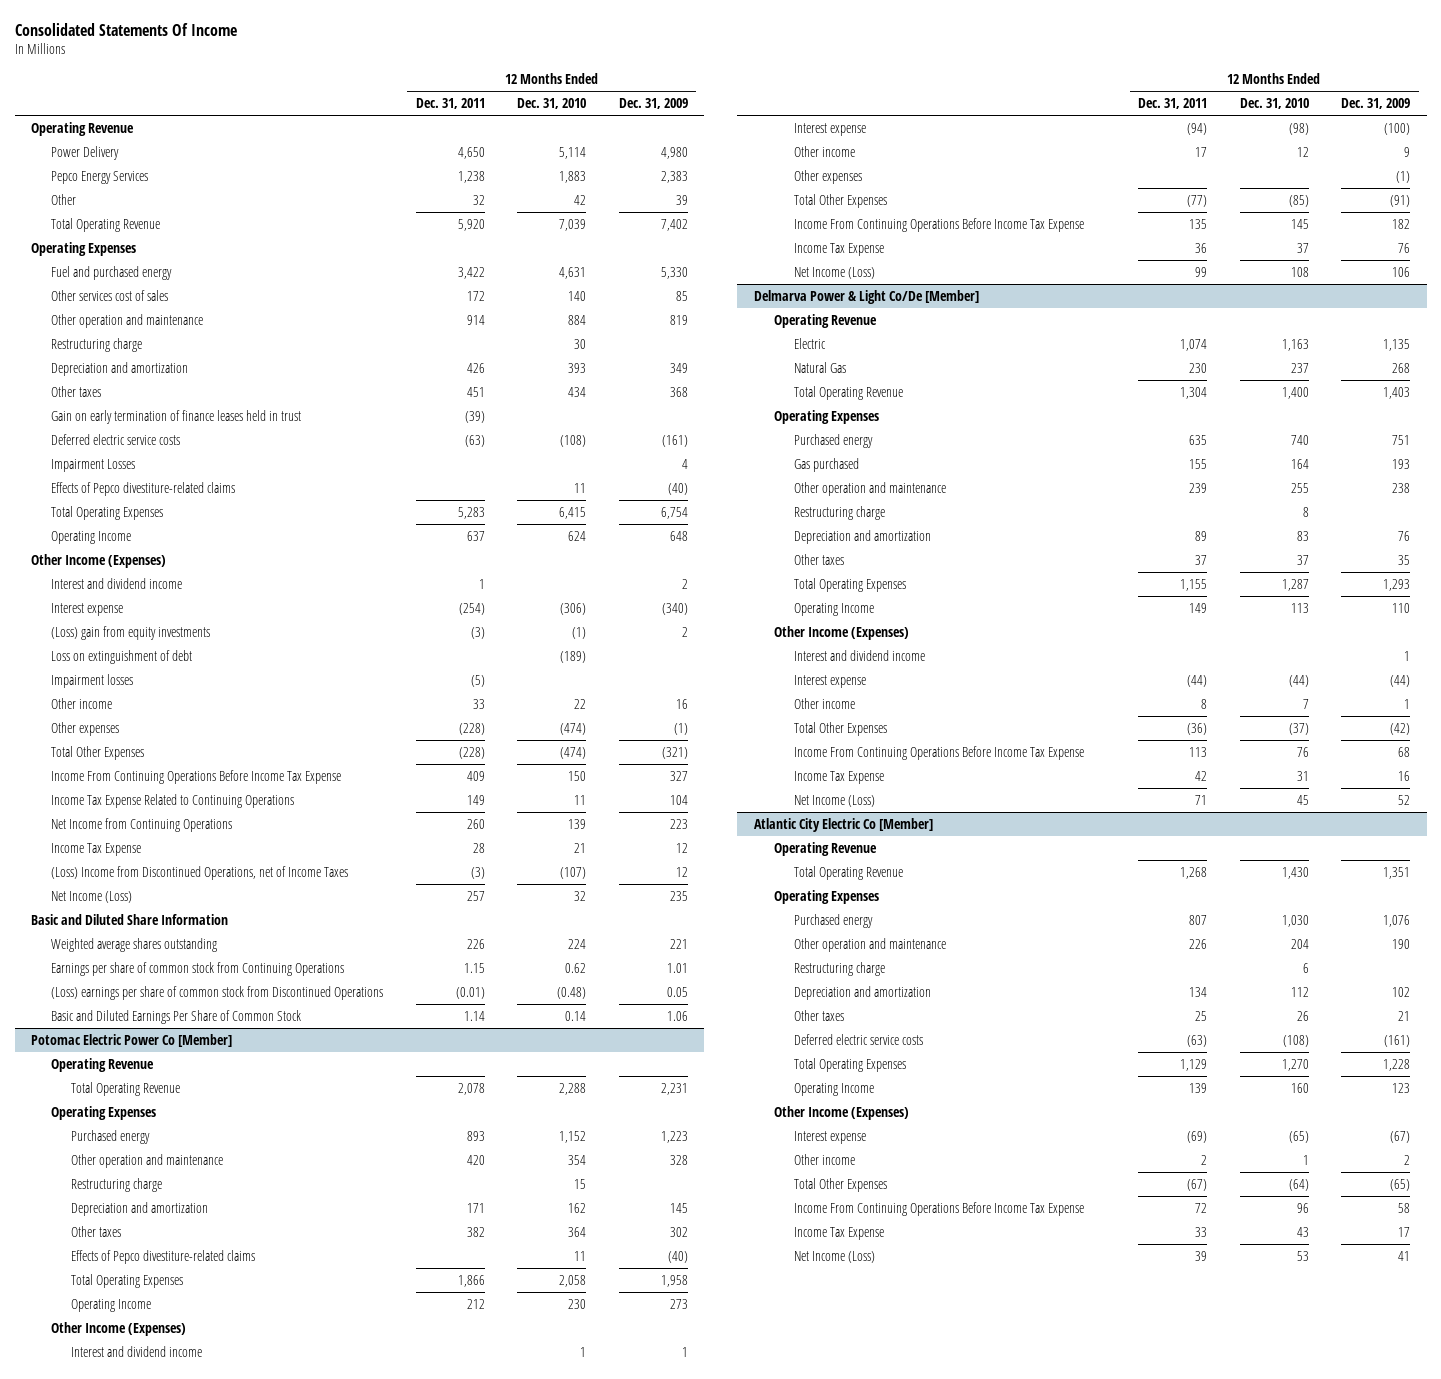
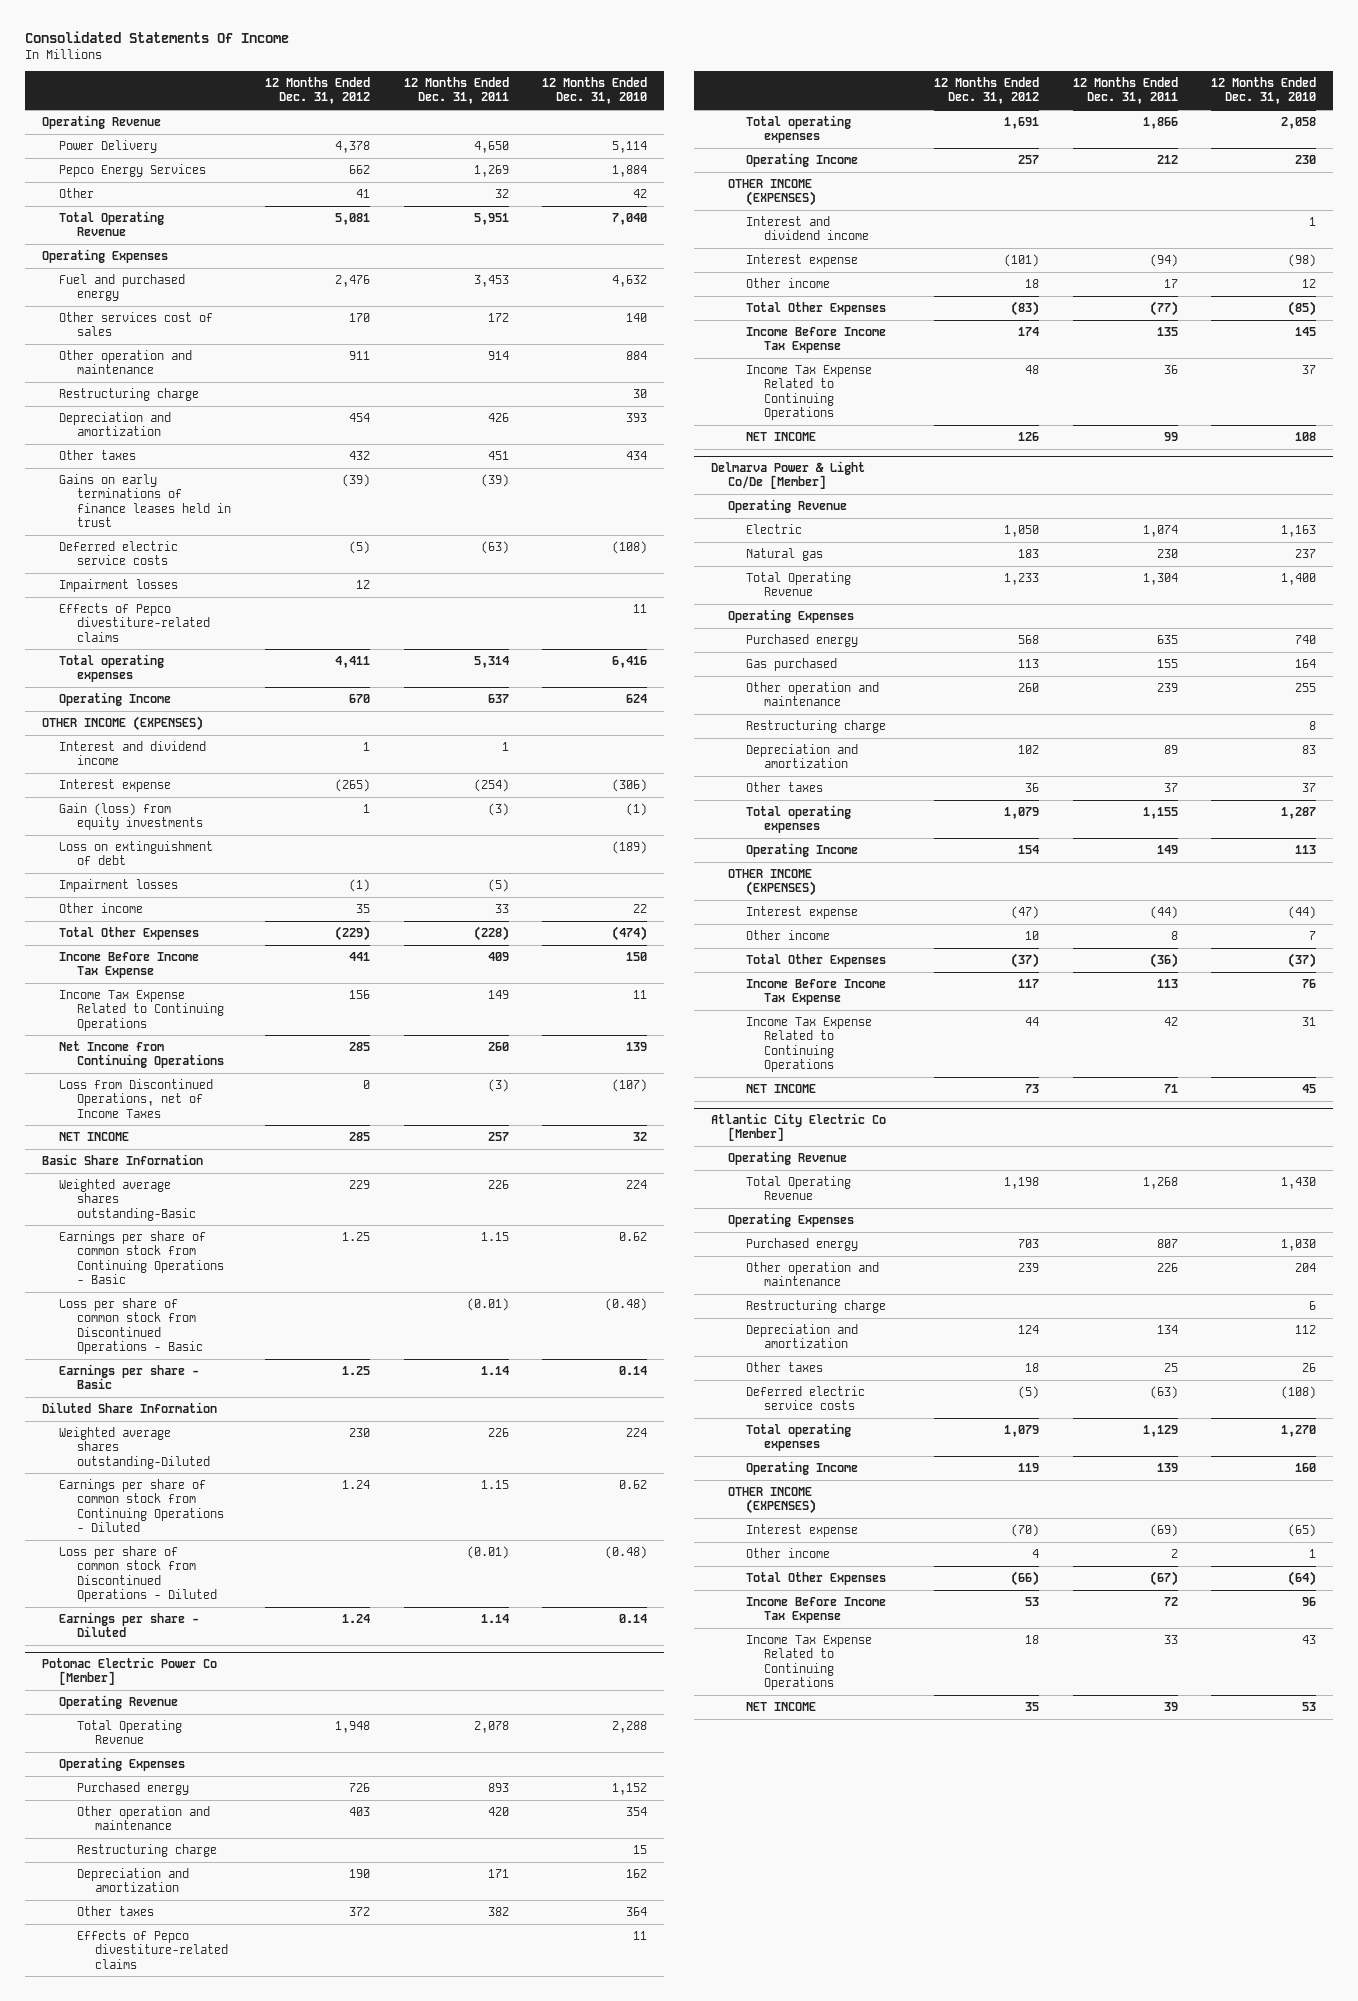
- | 12 Months Ended Dec. 31, 2011 | 12 Months Ended Dec. 31, 2010 | 12 Months Ended Dec. 31, 2009
+ | 12 Months Ended Dec. 31, 2012 | 12 Months Ended Dec. 31, 2011 | 12 Months Ended Dec. 31, 2010
- Pepco Energy Services | 1,238 | 1,883 | 2,383
+ Pepco Energy Services | 662 | 1,269 | 1,884
- Total Operating Revenue | 5,920 | 7,039 | 7,402
+ Total Operating Revenue | 5,081 | 5,951 | 7,040
- Fuel and purchased energy | 3,422 | 4,631 | 5,330
+ Fuel and purchased energy | 2,476 | 3,453 | 4,632
- Gain on early termination of finance leases held in trust | (39) | |
+ Gains on early terminations of finance leases held in trust | (39) | (39) |
- Impairment Losses | | | 4
+ Impairment losses | 12 | |
- Total Operating Expenses | 5,283 | 6,415 | 6,754
+ Total operating expenses | 4,411 | 5,314 | 6,416
- Other Income (Expenses)
+ OTHER INCOME (EXPENSES)
- (Loss) gain from equity investments | (3) | (1) | 2
+ Gain (loss) from equity investments | 1 | (3) | (1)
- Other expenses | (228) | (474) | (1)
- Income From Continuing Operations Before Income Tax Expense | 409 | 150 | 327
+ Income Before Income Tax Expense | 441 | 409 | 150
- Income Tax Expense | 28 | 21 | 12
- (Loss) Income from Discontinued Operations, net of Income Taxes | (3) | (107) | 12
- Net Income (Loss) | 257 | 32 | 235
- Basic and Diluted Share Information
- Weighted average shares outstanding | 226 | 224 | 221
- Earnings per share of common stock from Continuing Operations | 1.15 | 0.62 | 1.01
- (Loss) earnings per share of common stock from Discontinued Operations | (0.01) | (0.48) | 0.05
- Basic and Diluted Earnings Per Share of Common Stock | 1.14 | 0.14 | 1.06
+ Loss from Discontinued Operations, net of Income Taxes | 0 | (3) | (107)
+ NET INCOME | 285 | 257 | 32
+ Basic Share Information
+ Weighted average shares outstanding-Basic | 229 | 226 | 224
+ Earnings per share of common stock from Continuing Operations - Basic | 1.25 | 1.15 | 0.62
+ Loss per share of common stock from Discontinued Operations - Basic | | (0.01) | (0.48)
+ Earnings per share - Basic | 1.25 | 1.14 | 0.14
+ Diluted Share Information
+ Weighted average shares outstanding-Diluted | 230 | 226 | 224
+ Earnings per share of common stock from Continuing Operations - Diluted | 1.24 | 1.15 | 0.62
+ Loss per share of common stock from Discontinued Operations - Diluted | | (0.01) | (0.48)
+ Earnings per share - Diluted | 1.24 | 1.14 | 0.14
@ Potomac Electric Power Co [Member]
- Total Operating Expenses | 1,866 | 2,058 | 1,958
+ Total operating expenses | 1,691 | 1,866 | 2,058
- Other Income (Expenses)
+ OTHER INCOME (EXPENSES)
- Other expenses | | | (1)
- Income From Continuing Operations Before Income Tax Expense | 135 | 145 | 182
- Income Tax Expense | 36 | 37 | 76
- Net Income (Loss) | 99 | 108 | 106
+ Income Before Income Tax Expense | 174 | 135 | 145
+ Income Tax Expense Related to Continuing Operations | 48 | 36 | 37
+ NET INCOME | 126 | 99 | 108
@ Delmarva Power & Light Co/De [Member]
- Natural Gas | 230 | 237 | 268
+ Natural gas | 183 | 230 | 237
- Total Operating Expenses | 1,155 | 1,287 | 1,293
+ Total operating expenses | 1,079 | 1,155 | 1,287
- Other Income (Expenses)
- Interest and dividend income | | | 1
+ OTHER INCOME (EXPENSES)
- Income From Continuing Operations Before Income Tax Expense | 113 | 76 | 68
- Income Tax Expense | 42 | 31 | 16
- Net Income (Loss) | 71 | 45 | 52
+ Income Before Income Tax Expense | 117 | 113 | 76
+ Income Tax Expense Related to Continuing Operations | 44 | 42 | 31
+ NET INCOME | 73 | 71 | 45
@ Atlantic City Electric Co [Member]
- Total Operating Expenses | 1,129 | 1,270 | 1,228
+ Total operating expenses | 1,079 | 1,129 | 1,270
- Other Income (Expenses)
+ OTHER INCOME (EXPENSES)
- Income From Continuing Operations Before Income Tax Expense | 72 | 96 | 58
- Income Tax Expense | 33 | 43 | 17
- Net Income (Loss) | 39 | 53 | 41
+ Income Before Income Tax Expense | 53 | 72 | 96
+ Income Tax Expense Related to Continuing Operations | 18 | 33 | 43
+ NET INCOME | 35 | 39 | 53

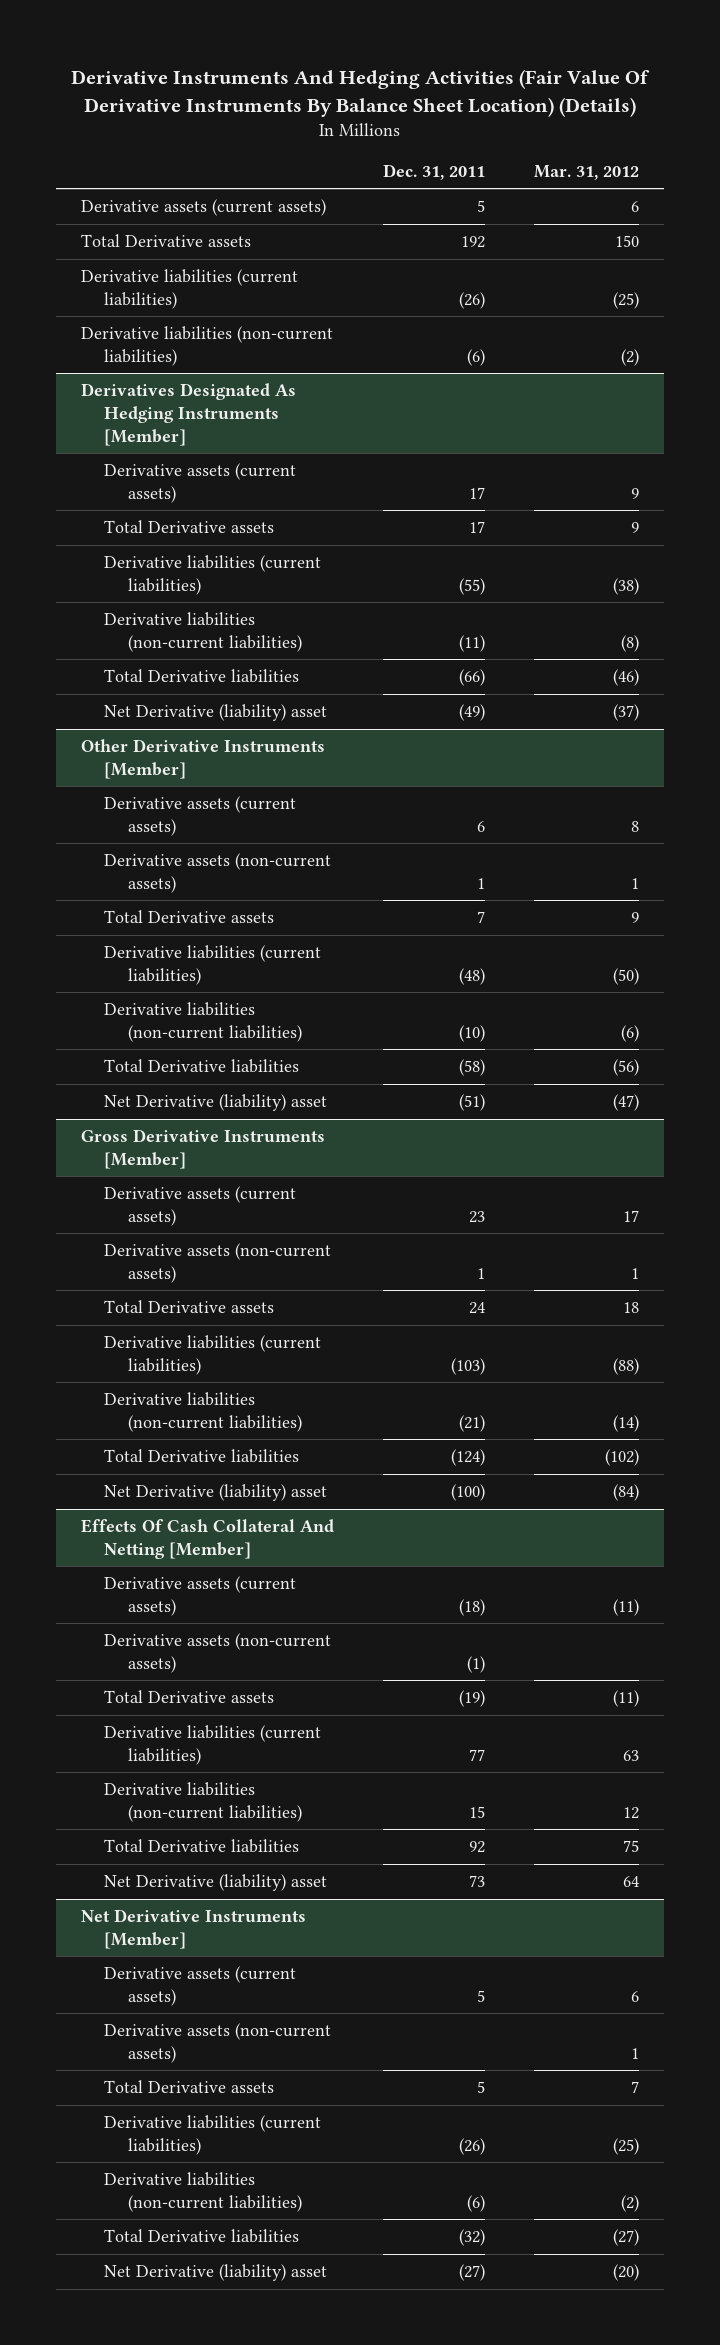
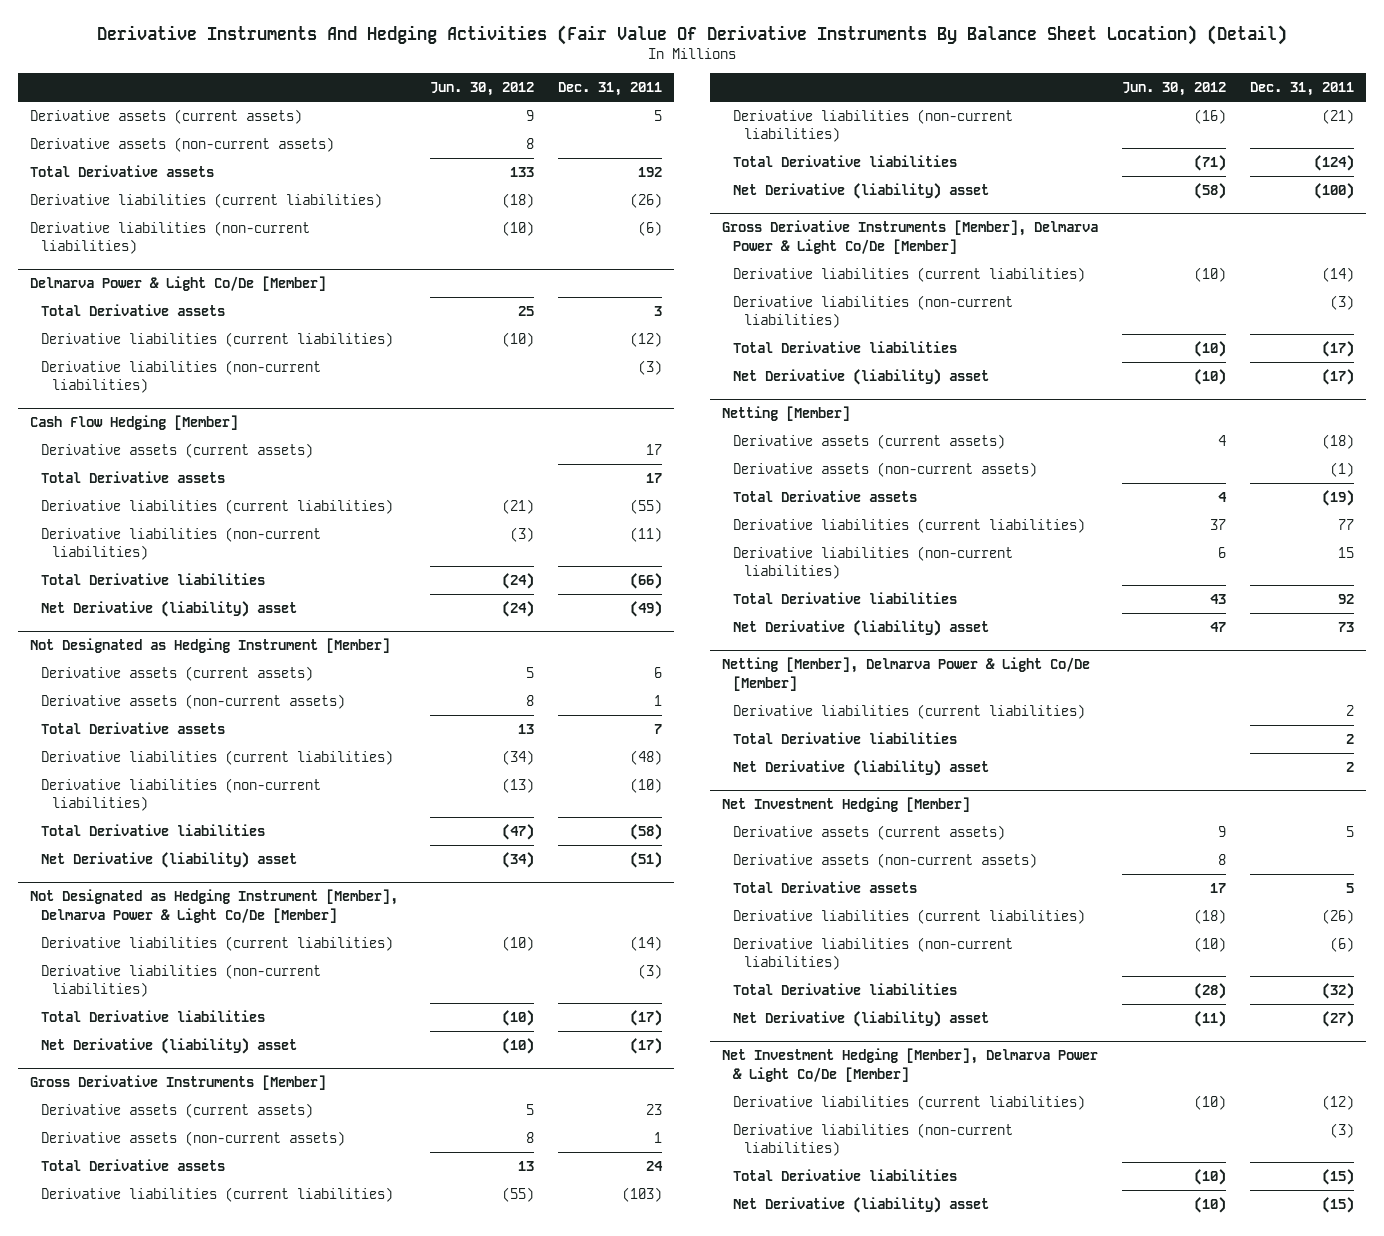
- Derivative Instruments And Hedging Activities (Fair Value Of Derivative Instruments By Balance Sheet Location) (Details)
+ Derivative Instruments And Hedging Activities (Fair Value Of Derivative Instruments By Balance Sheet Location) (Detail)
- | Dec. 31, 2011 | Mar. 31, 2012
+ | Jun. 30, 2012 | Dec. 31, 2011
+ Derivative assets (non-current assets) | 8 |
- Derivatives Designated As Hedging Instruments [Member]
+ Delmarva Power & Light Co/De [Member]
+ Total Derivative assets | 25 | 3
+ Derivative liabilities (current liabilities) | (10) | (12)
+ Derivative liabilities (non-current liabilities) | | (3)
+ Cash Flow Hedging [Member]
- Other Derivative Instruments [Member]
+ Not Designated as Hedging Instrument [Member]
+ Not Designated as Hedging Instrument [Member], Delmarva Power & Light Co/De [Member]
+ Derivative liabilities (current liabilities) | (10) | (14)
+ Derivative liabilities (non-current liabilities) | | (3)
+ Total Derivative liabilities | (10) | (17)
+ Net Derivative (liability) asset | (10) | (17)
- Effects Of Cash Collateral And Netting [Member]
+ Gross Derivative Instruments [Member], Delmarva Power & Light Co/De [Member]
+ Derivative liabilities (current liabilities) | (10) | (14)
+ Derivative liabilities (non-current liabilities) | | (3)
+ Total Derivative liabilities | (10) | (17)
+ Net Derivative (liability) asset | (10) | (17)
+ Netting [Member]
- Net Derivative Instruments [Member]
+ Netting [Member], Delmarva Power & Light Co/De [Member]
+ Derivative liabilities (current liabilities) | | 2
+ Total Derivative liabilities | | 2
+ Net Derivative (liability) asset | | 2
+ Net Investment Hedging [Member]
+ Net Investment Hedging [Member], Delmarva Power & Light Co/De [Member]
+ Derivative liabilities (current liabilities) | (10) | (12)
+ Derivative liabilities (non-current liabilities) | | (3)
+ Total Derivative liabilities | (10) | (15)
+ Net Derivative (liability) asset | (10) | (15)

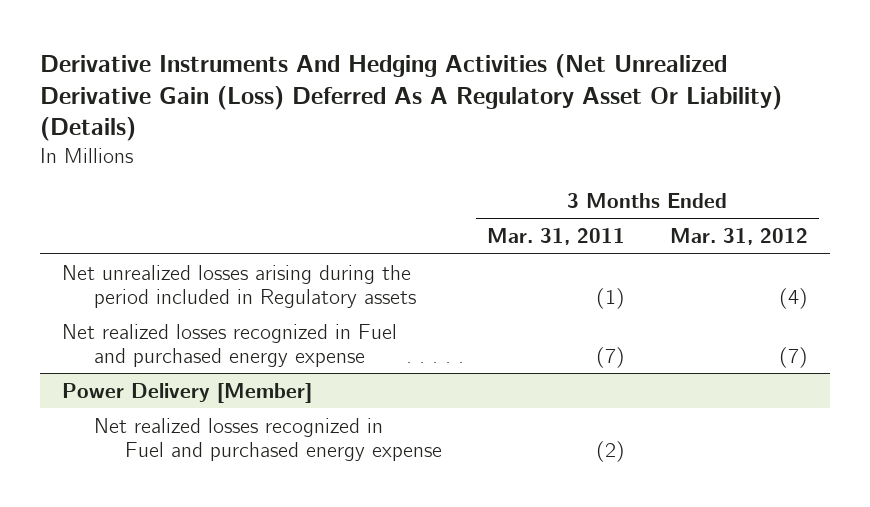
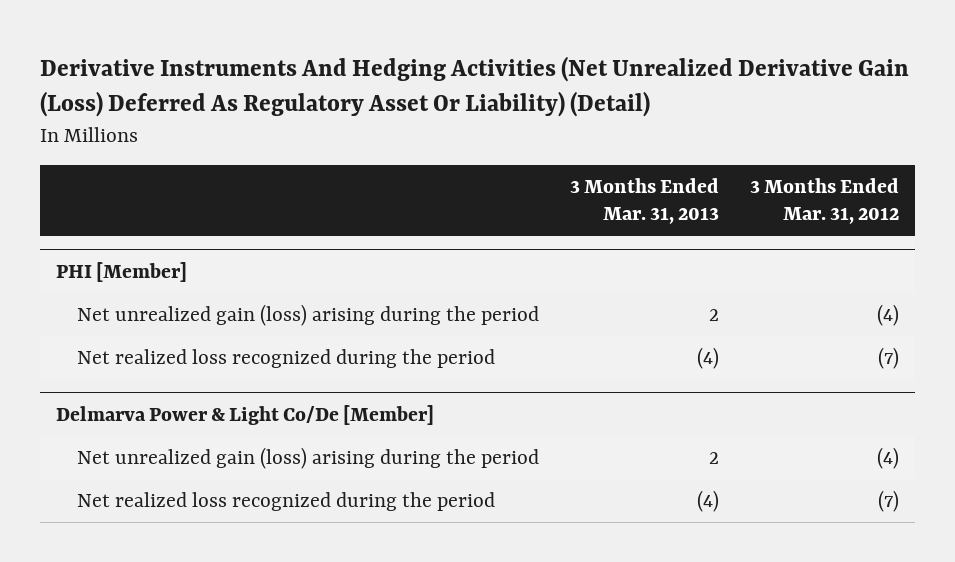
- Derivative Instruments And Hedging Activities (Net Unrealized Derivative Gain (Loss) Deferred As A Regulatory Asset Or Liability) (Details)
+ Derivative Instruments And Hedging Activities (Net Unrealized Derivative Gain (Loss) Deferred As Regulatory Asset Or Liability) (Detail)
- | 3 Months Ended Mar. 31, 2011 | 3 Months Ended Mar. 31, 2012
+ | 3 Months Ended Mar. 31, 2013 | 3 Months Ended Mar. 31, 2012
- Net unrealized losses arising during the period included in Regulatory assets | (1) | (4)
- Net realized losses recognized in Fuel and purchased energy expense | (7) | (7)
- Power Delivery [Member]
- Net realized losses recognized in Fuel and purchased energy expense | (2) |
+ PHI [Member]
+ Net unrealized gain (loss) arising during the period | 2 | (4)
+ Net realized loss recognized during the period | (4) | (7)
+ Delmarva Power & Light Co/De [Member]
+ Net unrealized gain (loss) arising during the period | 2 | (4)
+ Net realized loss recognized during the period | (4) | (7)

